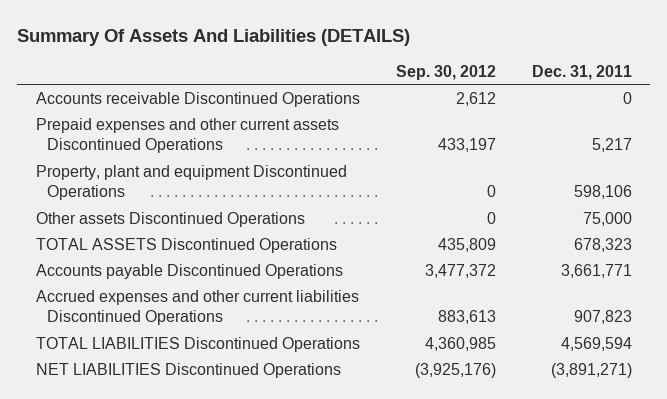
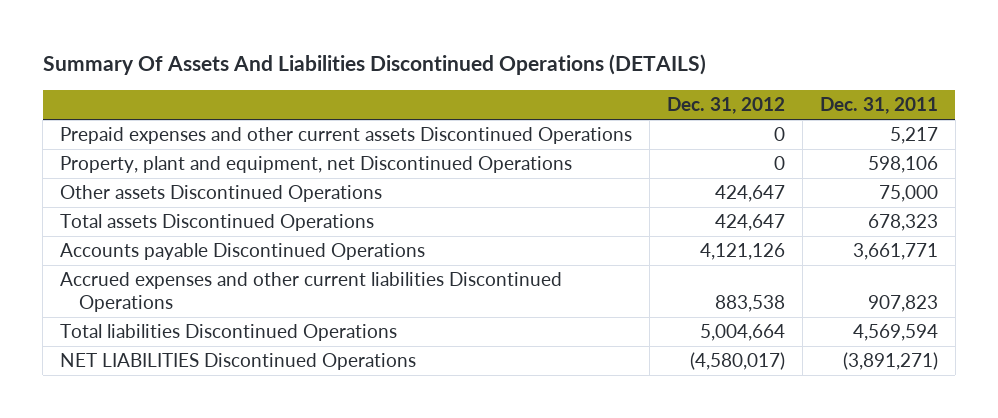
- Summary Of Assets And Liabilities (DETAILS)
+ Summary Of Assets And Liabilities Discontinued Operations (DETAILS)
- | Sep. 30, 2012 | Dec. 31, 2011
+ | Dec. 31, 2012 | Dec. 31, 2011
- Accounts receivable Discontinued Operations | 2,612 | 0
- Property, plant and equipment Discontinued Operations | 0 | 598,106
+ Property, plant and equipment, net Discontinued Operations | 0 | 598,106
- TOTAL ASSETS Discontinued Operations | 435,809 | 678,323
+ Total assets Discontinued Operations | 424,647 | 678,323
- TOTAL LIABILITIES Discontinued Operations | 4,360,985 | 4,569,594
+ Total liabilities Discontinued Operations | 5,004,664 | 4,569,594

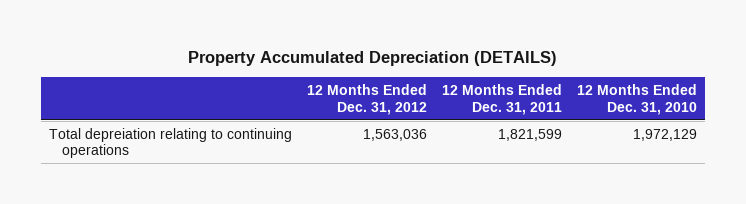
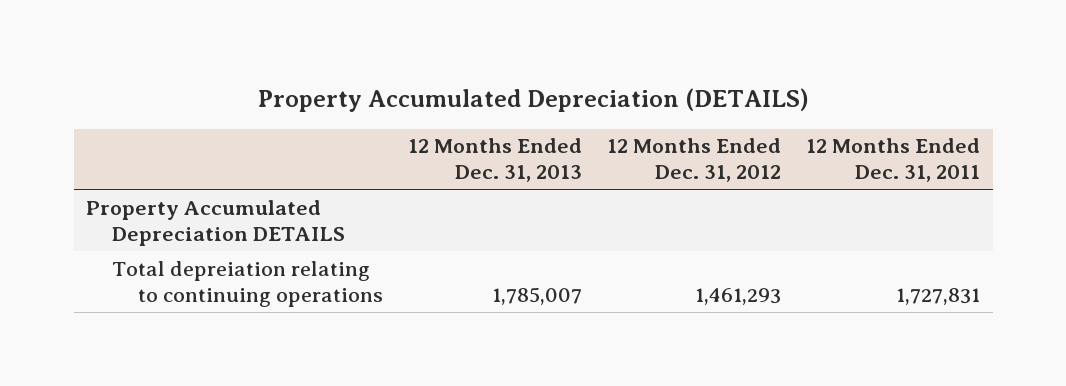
- | 12 Months Ended Dec. 31, 2012 | 12 Months Ended Dec. 31, 2011 | 12 Months Ended Dec. 31, 2010
+ | 12 Months Ended Dec. 31, 2013 | 12 Months Ended Dec. 31, 2012 | 12 Months Ended Dec. 31, 2011
- Total depreiation relating to continuing operations | 1,563,036 | 1,821,599 | 1,972,129
+ Property Accumulated Depreciation DETAILS
+ Total depreiation relating to continuing operations | 1,785,007 | 1,461,293 | 1,727,831

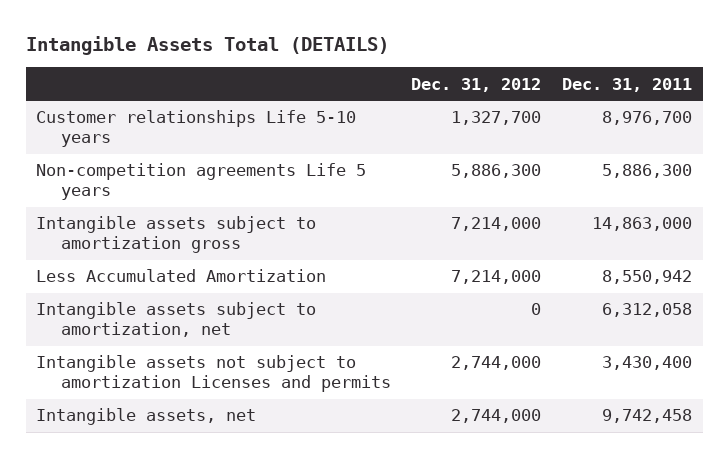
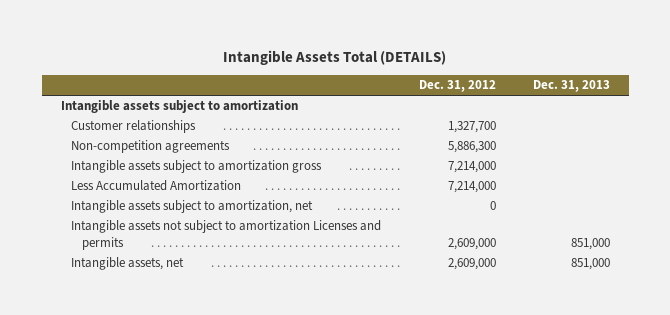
- | Dec. 31, 2012 | Dec. 31, 2011
+ | Dec. 31, 2012 | Dec. 31, 2013
- Customer relationships Life 5-10 years | 1,327,700 | 8,976,700
- Non-competition agreements Life 5 years | 5,886,300 | 5,886,300
+ Intangible assets subject to amortization
+ Customer relationships | 1,327,700 |
+ Non-competition agreements | 5,886,300 |
- Intangible assets not subject to amortization Licenses and permits | 2,744,000 | 3,430,400
- Intangible assets, net | 2,744,000 | 9,742,458
+ Intangible assets not subject to amortization Licenses and permits | 2,609,000 | 851,000
+ Intangible assets, net | 2,609,000 | 851,000

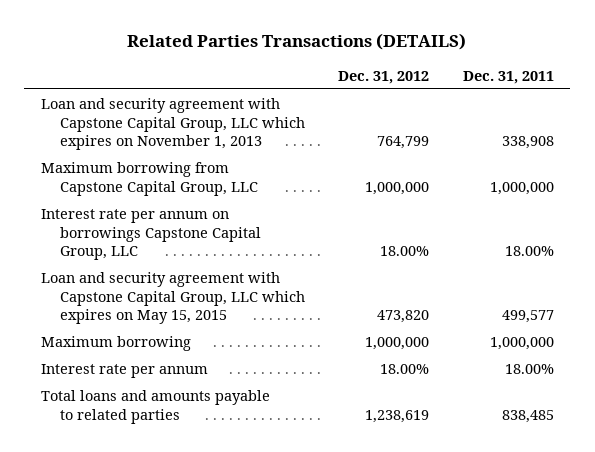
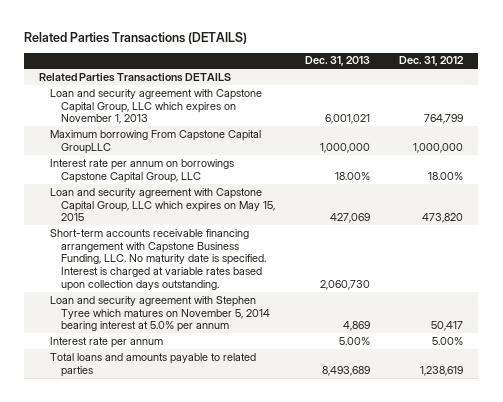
- | Dec. 31, 2012 | Dec. 31, 2011
+ | Dec. 31, 2013 | Dec. 31, 2012
+ Related Parties Transactions DETAILS
- Maximum borrowing from Capstone Capital Group, LLC | 1,000,000 | 1,000,000
+ Maximum borrowing From Capstone Capital GroupLLC | 1,000,000 | 1,000,000
- Maximum borrowing | 1,000,000 | 1,000,000
- Interest rate per annum | 18.00% | 18.00%
+ Short-term accounts receivable financing arrangement with Capstone Business Funding, LLC. No maturity date is specified. Interest is charged at variable rates based upon collection days outstanding. | 2,060,730 |
+ Loan and security agreement with Stephen Tyree which matures on November 5, 2014 bearing interest at 5.0% per annum | 4,869 | 50,417
+ Interest rate per annum | 5.00% | 5.00%

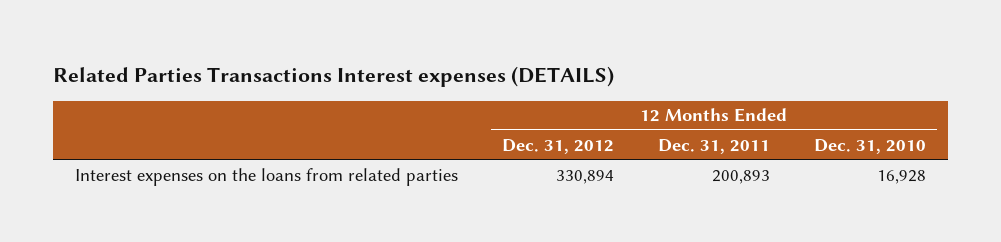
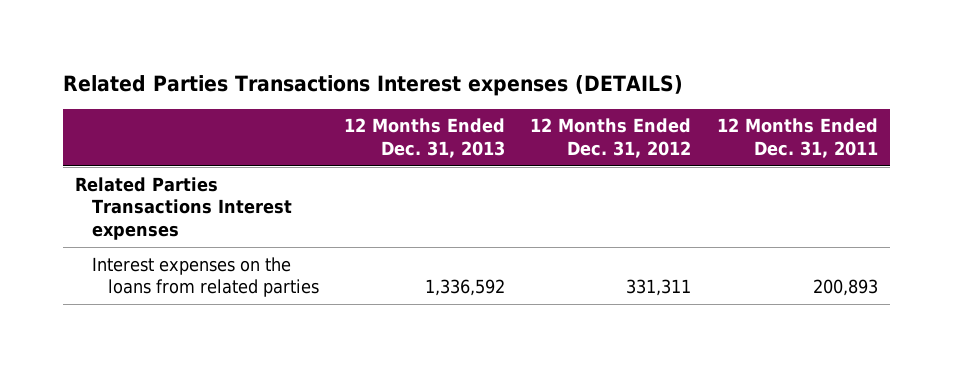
- | 12 Months Ended Dec. 31, 2012 | 12 Months Ended Dec. 31, 2011 | 12 Months Ended Dec. 31, 2010
+ | 12 Months Ended Dec. 31, 2013 | 12 Months Ended Dec. 31, 2012 | 12 Months Ended Dec. 31, 2011
- Interest expenses on the loans from related parties | 330,894 | 200,893 | 16,928
+ Related Parties Transactions Interest expenses
+ Interest expenses on the loans from related parties | 1,336,592 | 331,311 | 200,893

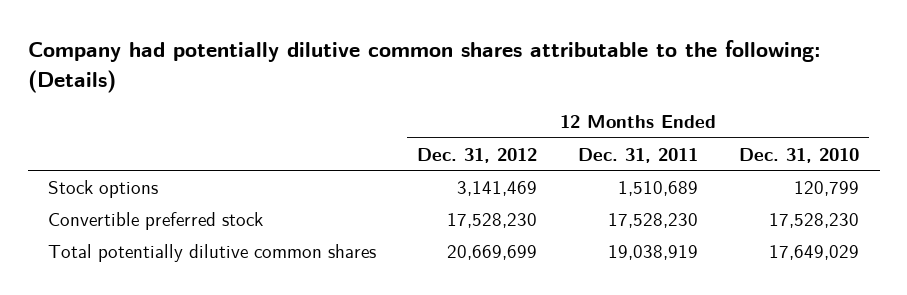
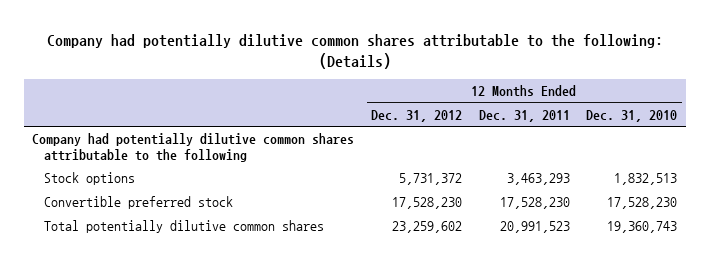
- Stock options | 3,141,469 | 1,510,689 | 120,799
+ Company had potentially dilutive common shares attributable to the following
+ Stock options | 5,731,372 | 3,463,293 | 1,832,513
- Total potentially dilutive common shares | 20,669,699 | 19,038,919 | 17,649,029
+ Total potentially dilutive common shares | 23,259,602 | 20,991,523 | 19,360,743

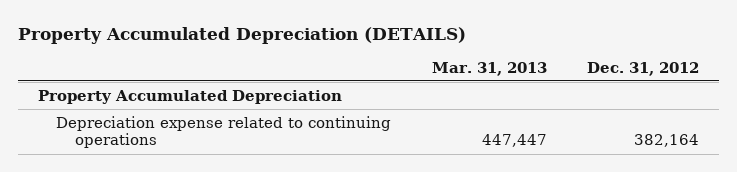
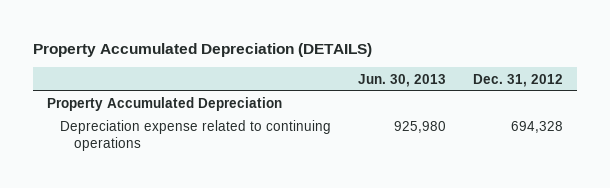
- | Mar. 31, 2013 | Dec. 31, 2012
+ | Jun. 30, 2013 | Dec. 31, 2012
- Depreciation expense related to continuing operations | 447,447 | 382,164
+ Depreciation expense related to continuing operations | 925,980 | 694,328

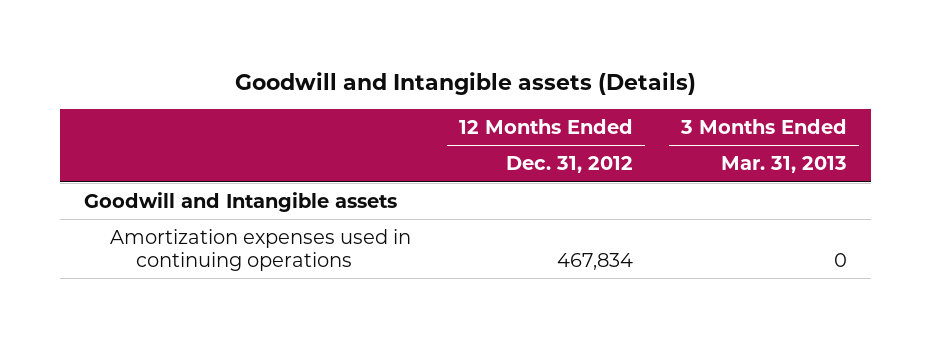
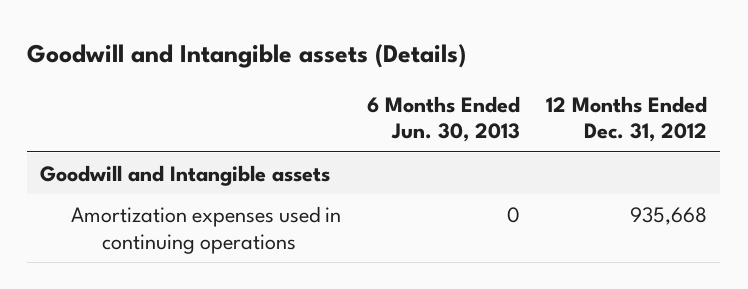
- | 12 Months Ended Dec. 31, 2012 | 3 Months Ended Mar. 31, 2013
+ | 6 Months Ended Jun. 30, 2013 | 12 Months Ended Dec. 31, 2012
- Amortization expenses used in continuing operations | 467,834 | 0
+ Amortization expenses used in continuing operations | 0 | 935,668

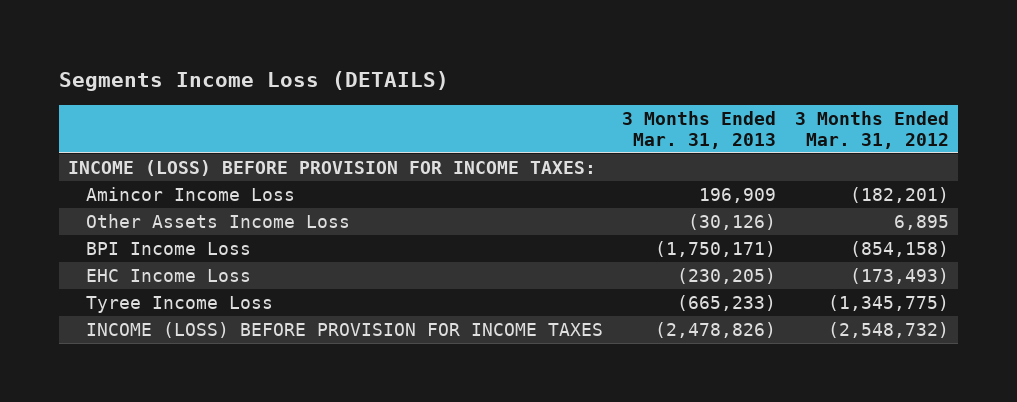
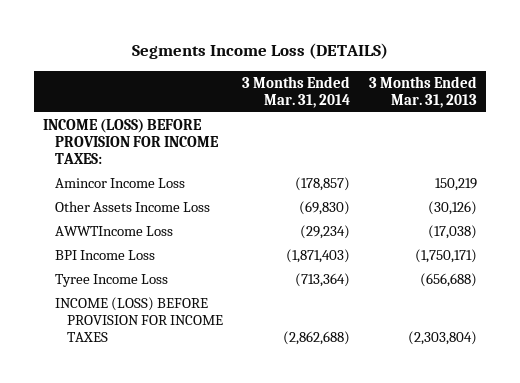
- | 3 Months Ended Mar. 31, 2013 | 3 Months Ended Mar. 31, 2012
+ | 3 Months Ended Mar. 31, 2014 | 3 Months Ended Mar. 31, 2013
- Amincor Income Loss | 196,909 | (182,201)
+ Amincor Income Loss | (178,857) | 150,219
+ AWWTIncome Loss | (29,234) | (17,038)
- EHC Income Loss | (230,205) | (173,493)
- Tyree Income Loss | (665,233) | (1,345,775)
- INCOME (LOSS) BEFORE PROVISION FOR INCOME TAXES | (2,478,826) | (2,548,732)
+ Tyree Income Loss | (713,364) | (656,688)
+ INCOME (LOSS) BEFORE PROVISION FOR INCOME TAXES | (2,862,688) | (2,303,804)

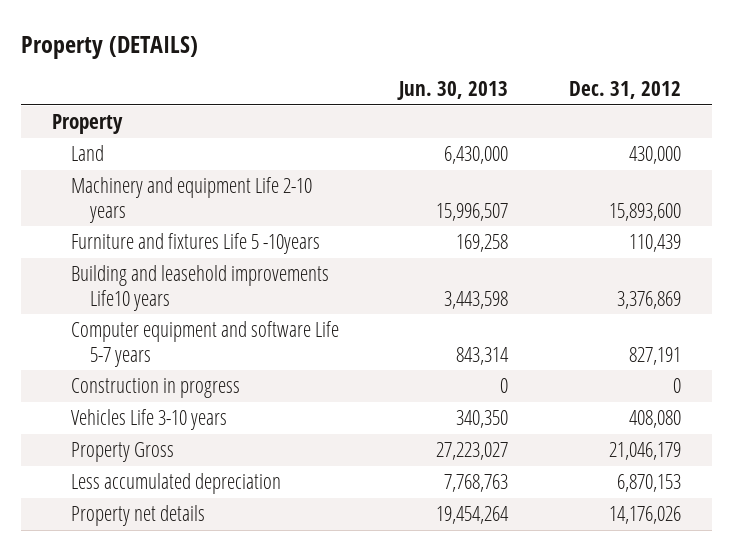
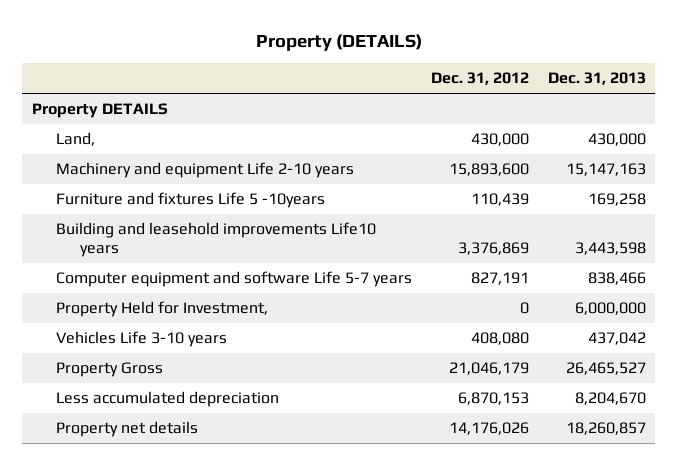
- | Jun. 30, 2013 | Dec. 31, 2012
+ | Dec. 31, 2012 | Dec. 31, 2013
- Property
- Land | 6,430,000 | 430,000
+ Property DETAILS
+ Land, | 430,000 | 430,000
- Construction in progress | 0 | 0
+ Property Held for Investment, | 0 | 6,000,000

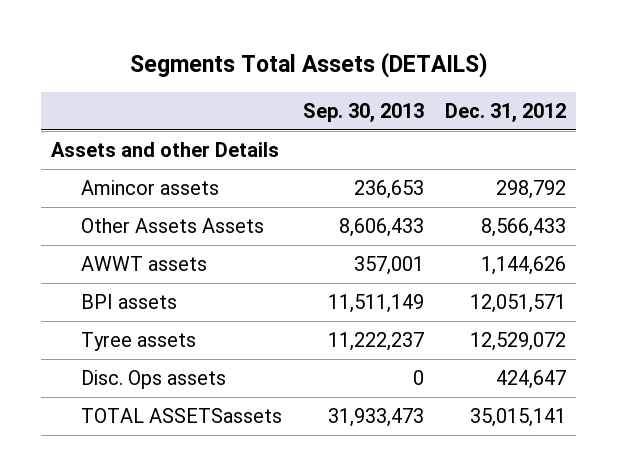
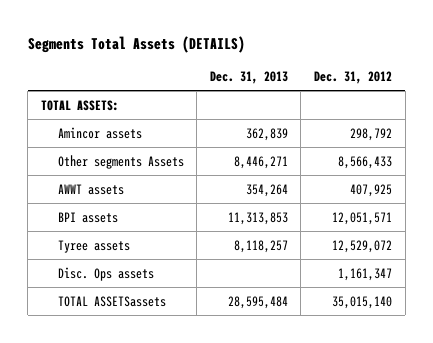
- | Sep. 30, 2013 | Dec. 31, 2012
+ | Dec. 31, 2013 | Dec. 31, 2012
- Assets and other Details
+ TOTAL ASSETS:
- Other Assets Assets | 8,606,433 | 8,566,433
- AWWT assets | 357,001 | 1,144,626
+ Other segments Assets | 8,446,271 | 8,566,433
+ AWWT assets | 354,264 | 407,925
- Disc. Ops assets | 0 | 424,647
- TOTAL ASSETSassets | 31,933,473 | 35,015,141
+ Disc. Ops assets | | 1,161,347
+ TOTAL ASSETSassets | 28,595,484 | 35,015,140

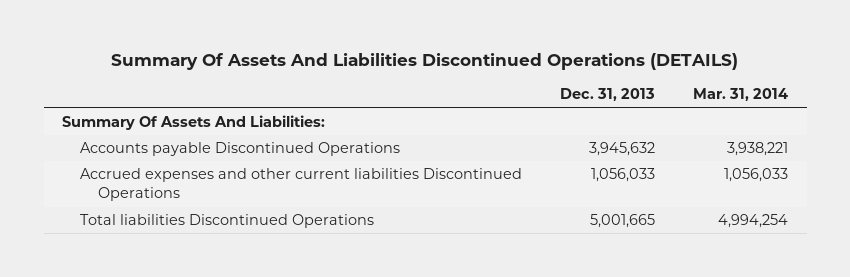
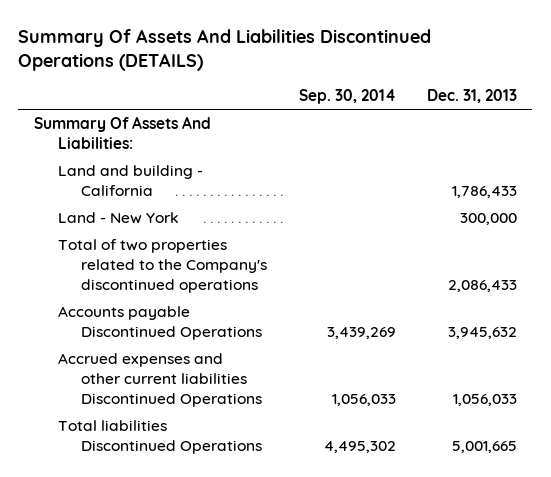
- | Dec. 31, 2013 | Mar. 31, 2014
+ | Sep. 30, 2014 | Dec. 31, 2013
+ Land and building - California | | 1,786,433
+ Land - New York | | 300,000
+ Total of two properties related to the Company's discontinued operations | | 2,086,433

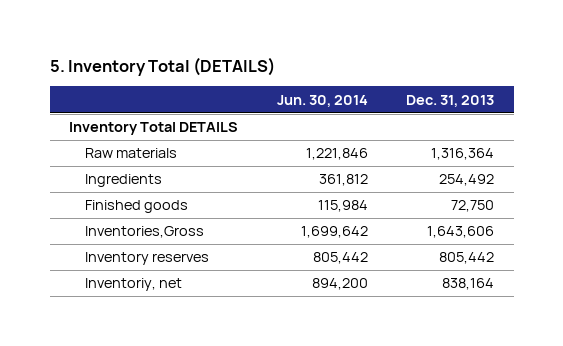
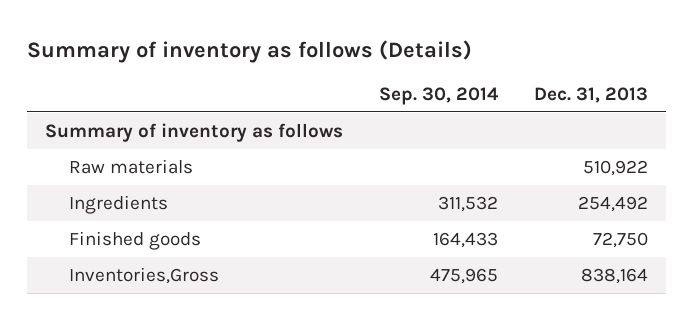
- 5. Inventory Total (DETAILS)
+ Summary of inventory as follows (Details)
- | Jun. 30, 2014 | Dec. 31, 2013
+ | Sep. 30, 2014 | Dec. 31, 2013
- Inventory Total DETAILS
- Raw materials | 1,221,846 | 1,316,364
+ Summary of inventory as follows
+ Raw materials | | 510,922
- Inventories,Gross | 1,699,642 | 1,643,606
- Inventory reserves | 805,442 | 805,442
- Inventoriy, net | 894,200 | 838,164
+ Inventories,Gross | 475,965 | 838,164

